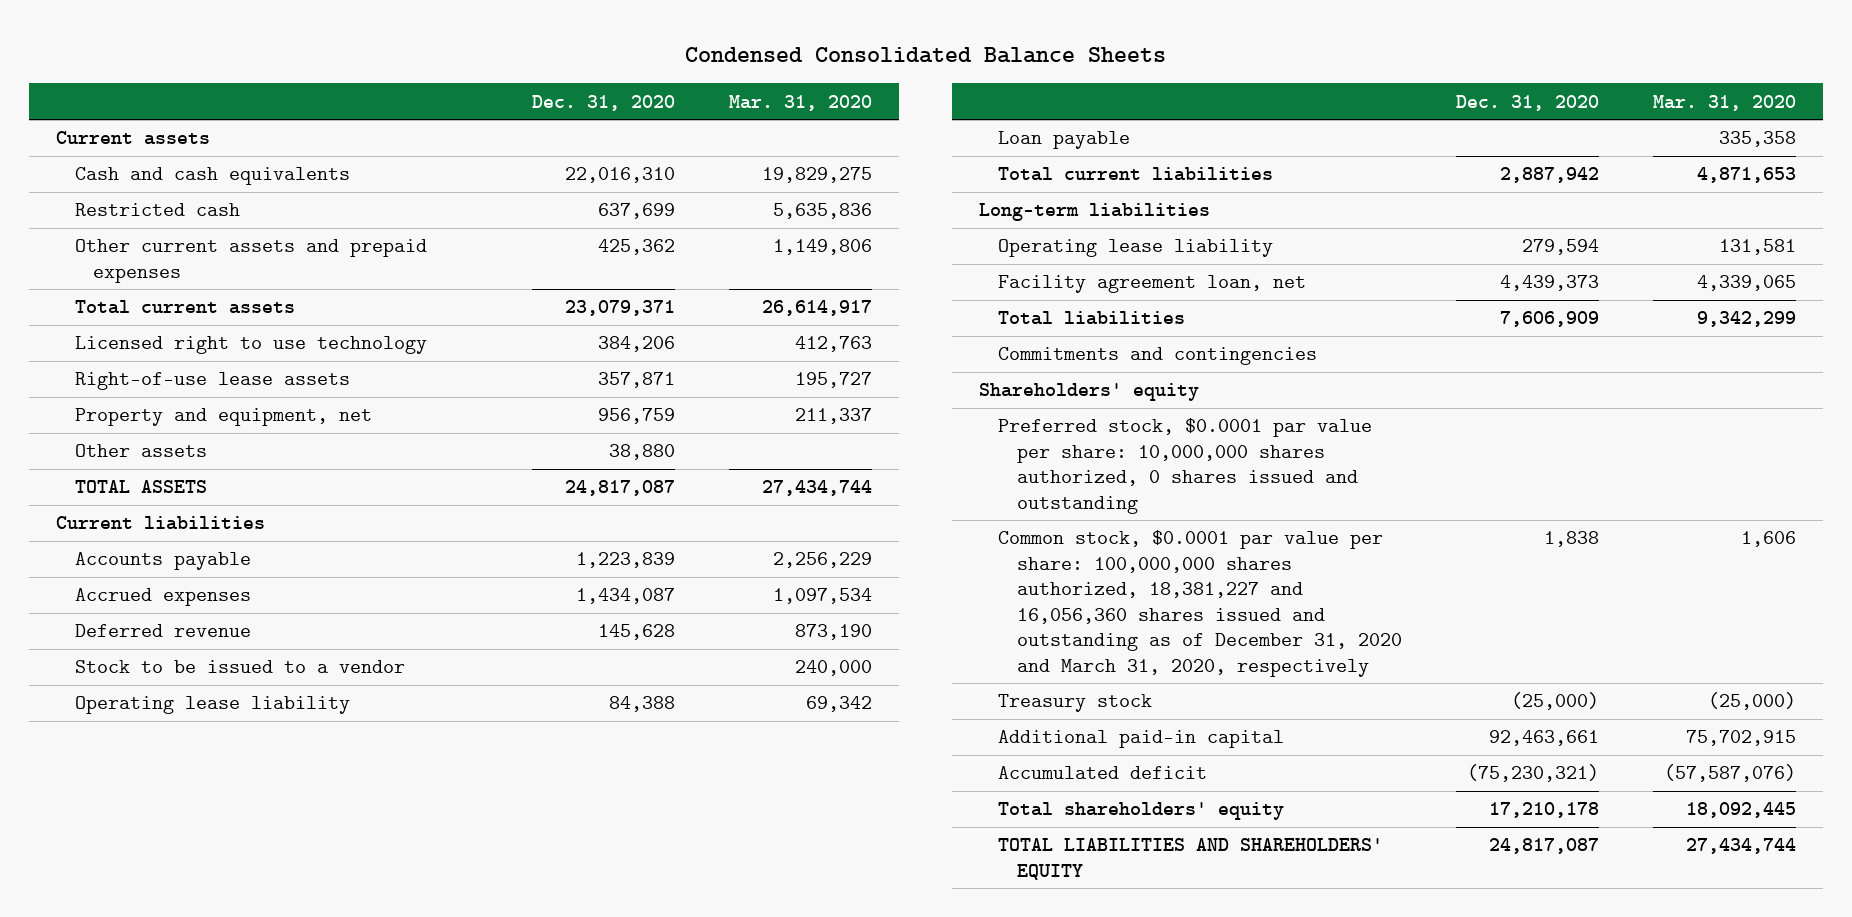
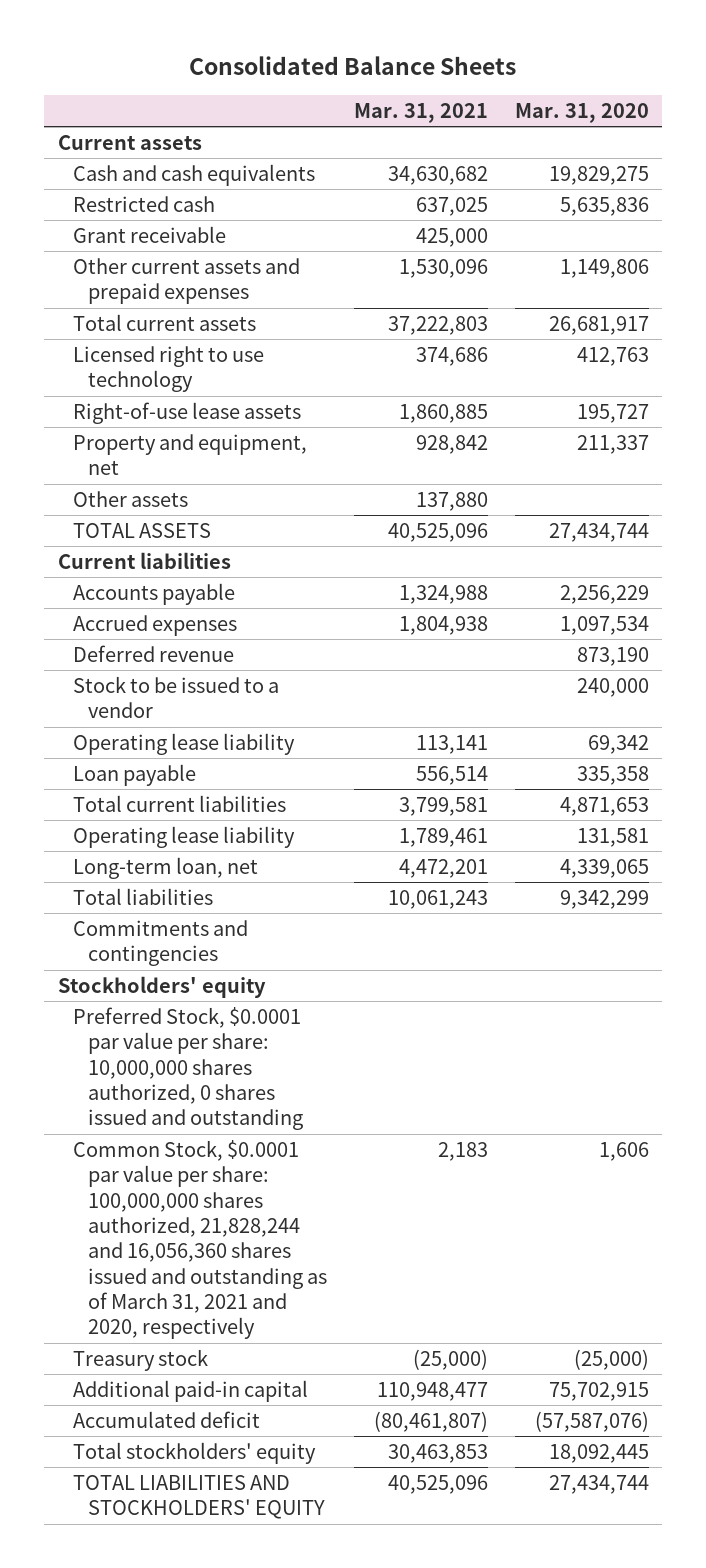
- Condensed Consolidated Balance Sheets
+ Consolidated Balance Sheets
- | Dec. 31, 2020 | Mar. 31, 2020
+ | Mar. 31, 2021 | Mar. 31, 2020
+ Grant receivable | 425,000 |
- Total current assets | 23,079,371 | 26,614,917
+ Total current assets | 37,222,803 | 26,681,917
- Long-term liabilities
- Facility agreement loan, net | 4,439,373 | 4,339,065
+ Long-term loan, net | 4,472,201 | 4,339,065
- Shareholders' equity
- Preferred stock, $0.0001 par value per share: 10,000,000 shares authorized, 0 shares issued and outstanding
- Common stock, $0.0001 par value per share: 100,000,000 shares authorized, 18,381,227 and 16,056,360 shares issued and outstanding as of December 31, 2020 and March 31, 2020, respectively | 1,838 | 1,606
+ Stockholders' equity
+ Preferred Stock, $0.0001 par value per share: 10,000,000 shares authorized, 0 shares issued and outstanding
+ Common Stock, $0.0001 par value per share: 100,000,000 shares authorized, 21,828,244 and 16,056,360 shares issued and outstanding as of March 31, 2021 and 2020, respectively | 2,183 | 1,606
- Total shareholders' equity | 17,210,178 | 18,092,445
- TOTAL LIABILITIES AND SHAREHOLDERS' EQUITY | 24,817,087 | 27,434,744
+ Total stockholders' equity | 30,463,853 | 18,092,445
+ TOTAL LIABILITIES AND STOCKHOLDERS' EQUITY | 40,525,096 | 27,434,744

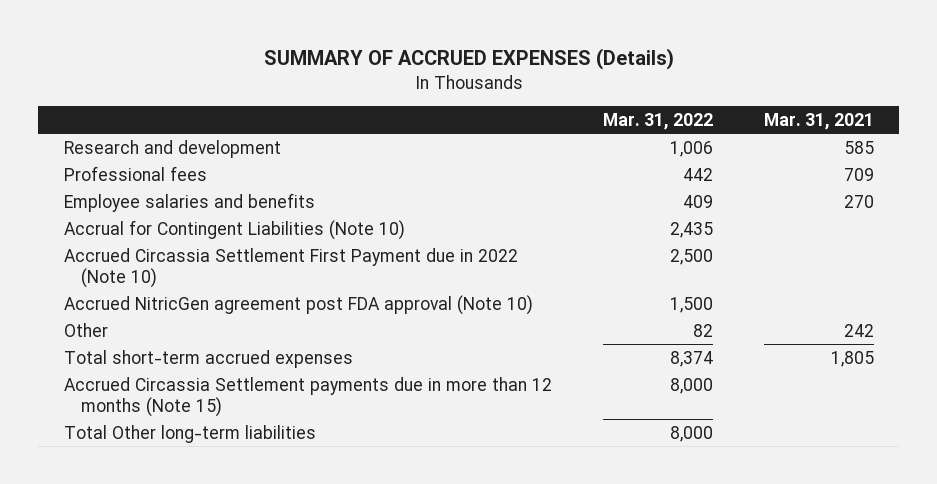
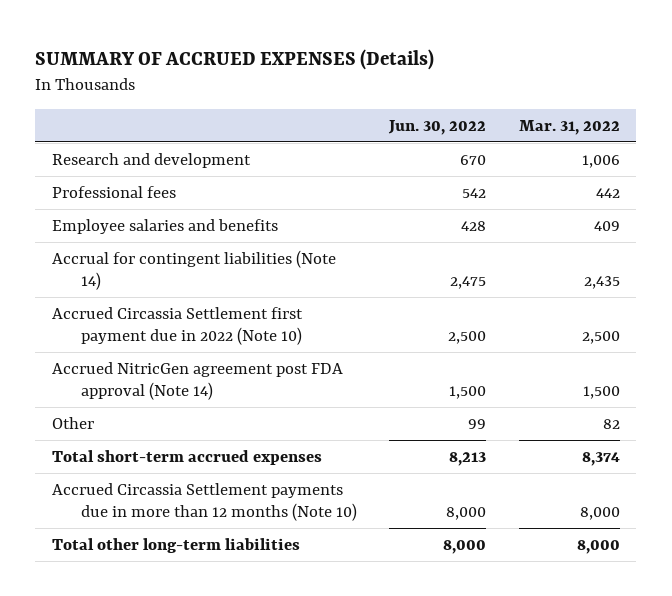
- | Mar. 31, 2022 | Mar. 31, 2021
+ | Jun. 30, 2022 | Mar. 31, 2022
- Accrual for Contingent Liabilities (Note 10) | 2,435 |
- Accrued Circassia Settlement First Payment due in 2022 (Note 10) | 2,500 |
- Accrued NitricGen agreement post FDA approval (Note 10) | 1,500 |
+ Accrual for contingent liabilities (Note 14) | 2,475 | 2,435
+ Accrued Circassia Settlement first payment due in 2022 (Note 10) | 2,500 | 2,500
+ Accrued NitricGen agreement post FDA approval (Note 14) | 1,500 | 1,500
- Accrued Circassia Settlement payments due in more than 12 months (Note 15) | 8,000 |
- Total Other long-term liabilities | 8,000 |
+ Accrued Circassia Settlement payments due in more than 12 months (Note 10) | 8,000 | 8,000
+ Total other long-term liabilities | 8,000 | 8,000

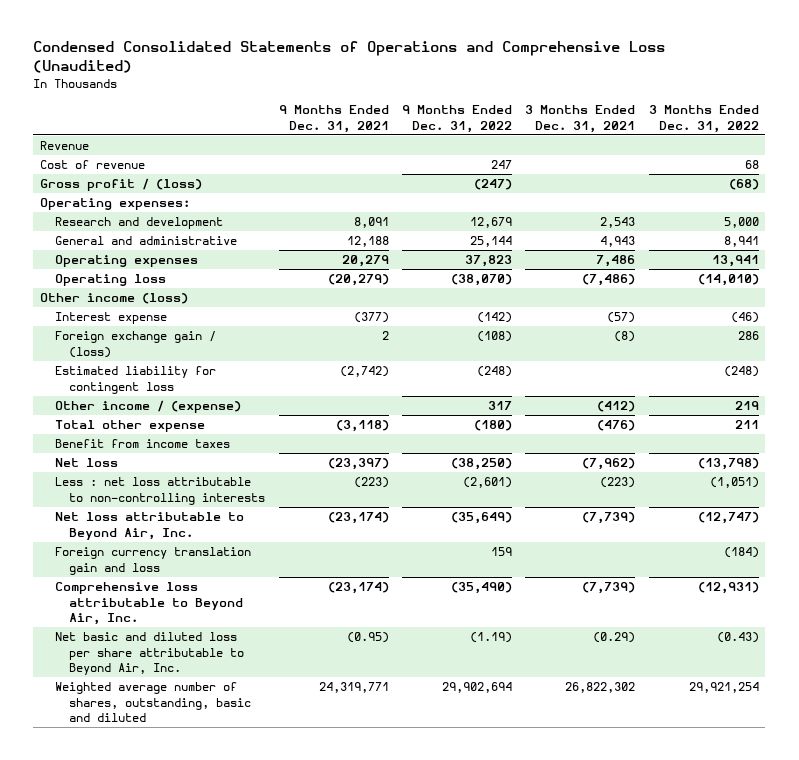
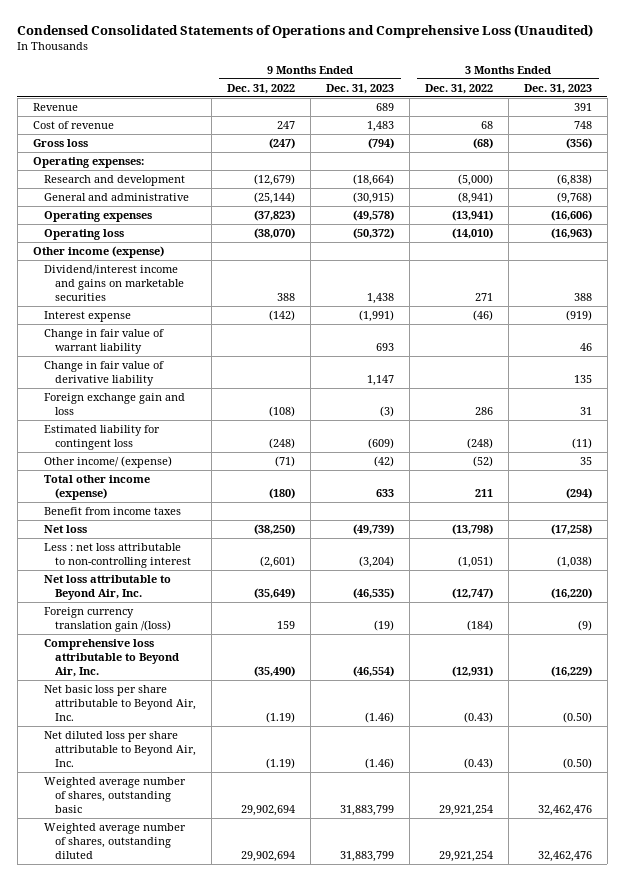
- | 9 Months Ended Dec. 31, 2021 | 9 Months Ended Dec. 31, 2022 | 3 Months Ended Dec. 31, 2021 | 3 Months Ended Dec. 31, 2022
+ | 9 Months Ended Dec. 31, 2022 | 9 Months Ended Dec. 31, 2023 | 3 Months Ended Dec. 31, 2022 | 3 Months Ended Dec. 31, 2023
- Gross profit / (loss) | | (247) | | (68)
+ Gross loss | (247) | (794) | (68) | (356)
- Research and development | 8,091 | 12,679 | 2,543 | 5,000
- General and administrative | 12,188 | 25,144 | 4,943 | 8,941
- Operating expenses | 20,279 | 37,823 | 7,486 | 13,941
+ Research and development | (12,679) | (18,664) | (5,000) | (6,838)
+ General and administrative | (25,144) | (30,915) | (8,941) | (9,768)
+ Operating expenses | (37,823) | (49,578) | (13,941) | (16,606)
- Other income (loss)
+ Other income (expense)
+ Dividend/interest income and gains on marketable securities | 388 | 1,438 | 271 | 388
- Foreign exchange gain / (loss) | 2 | (108) | (8) | 286
+ Change in fair value of warrant liability | | 693 | | 46
+ Change in fair value of derivative liability | | 1,147 | | 135
+ Foreign exchange gain and loss | (108) | (3) | 286 | 31
- Other income / (expense) | | 317 | (412) | 219
- Total other expense | (3,118) | (180) | (476) | 211
+ Other income/ (expense) | (71) | (42) | (52) | 35
+ Total other income (expense) | (180) | 633 | 211 | (294)
- Less : net loss attributable to non-controlling interests | (223) | (2,601) | (223) | (1,051)
+ Less : net loss attributable to non-controlling interest | (2,601) | (3,204) | (1,051) | (1,038)
- Foreign currency translation gain and loss | | 159 | | (184)
+ Foreign currency translation gain /(loss) | 159 | (19) | (184) | (9)
- Net basic and diluted loss per share attributable to Beyond Air, Inc. | (0.95) | (1.19) | (0.29) | (0.43)
- Weighted average number of shares, outstanding, basic and diluted | 24,319,771 | 29,902,694 | 26,822,302 | 29,921,254
+ Net basic loss per share attributable to Beyond Air, Inc. | (1.19) | (1.46) | (0.43) | (0.50)
+ Net diluted loss per share attributable to Beyond Air, Inc. | (1.19) | (1.46) | (0.43) | (0.50)
+ Weighted average number of shares, outstanding basic | 29,902,694 | 31,883,799 | 29,921,254 | 32,462,476
+ Weighted average number of shares, outstanding diluted | 29,902,694 | 31,883,799 | 29,921,254 | 32,462,476

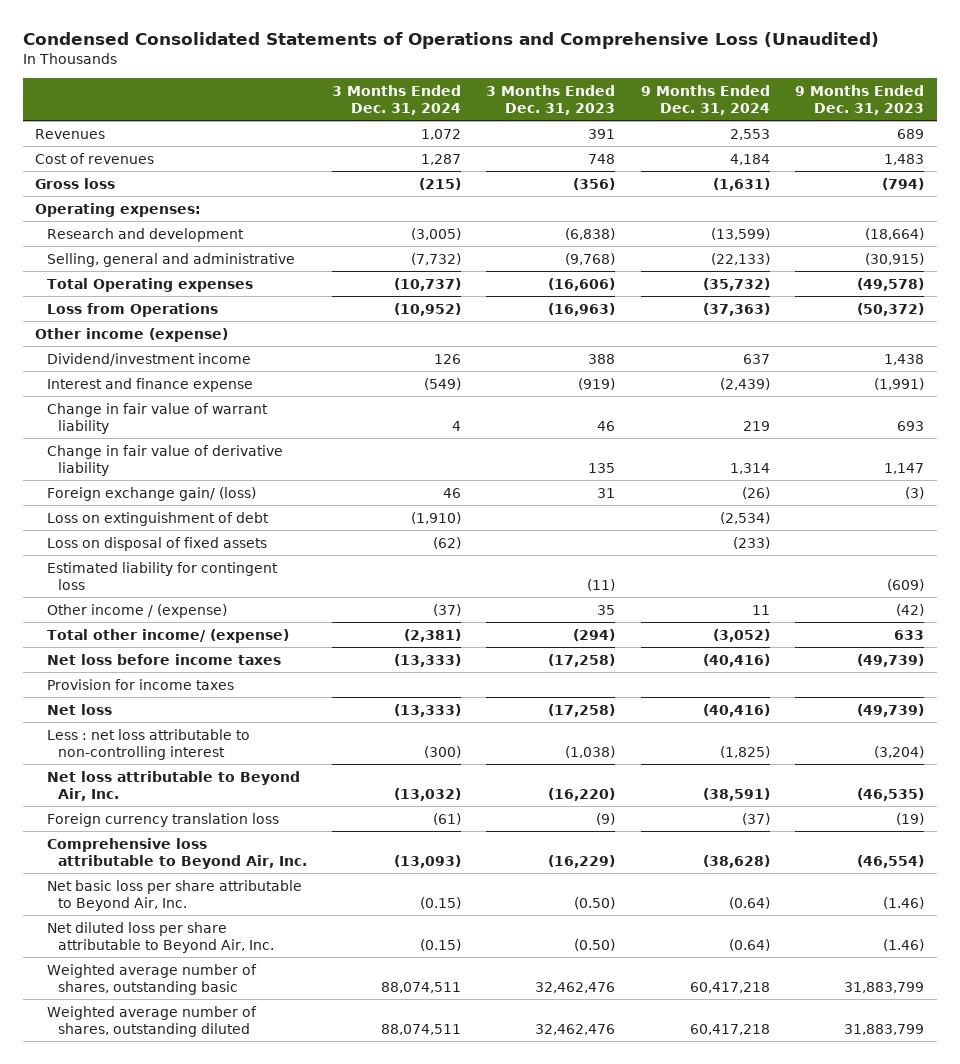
- | 9 Months Ended Dec. 31, 2022 | 9 Months Ended Dec. 31, 2023 | 3 Months Ended Dec. 31, 2022 | 3 Months Ended Dec. 31, 2023
+ | 3 Months Ended Dec. 31, 2024 | 3 Months Ended Dec. 31, 2023 | 9 Months Ended Dec. 31, 2024 | 9 Months Ended Dec. 31, 2023
- Revenue | | 689 | | 391
- Cost of revenue | 247 | 1,483 | 68 | 748
+ Revenues | 1,072 | 391 | 2,553 | 689
+ Cost of revenues | 1,287 | 748 | 4,184 | 1,483
- General and administrative | (25,144) | (30,915) | (8,941) | (9,768)
- Operating expenses | (37,823) | (49,578) | (13,941) | (16,606)
- Operating loss | (38,070) | (50,372) | (14,010) | (16,963)
+ Selling, general and administrative | (7,732) | (9,768) | (22,133) | (30,915)
+ Total Operating expenses | (10,737) | (16,606) | (35,732) | (49,578)
+ Loss from Operations | (10,952) | (16,963) | (37,363) | (50,372)
- Dividend/interest income and gains on marketable securities | 388 | 1,438 | 271 | 388
- Interest expense | (142) | (1,991) | (46) | (919)
+ Dividend/investment income | 126 | 388 | 637 | 1,438
+ Interest and finance expense | (549) | (919) | (2,439) | (1,991)
- Foreign exchange gain and loss | (108) | (3) | 286 | 31
+ Foreign exchange gain/ (loss) | 46 | 31 | (26) | (3)
+ Loss on extinguishment of debt | (1,910) | | (2,534) |
+ Loss on disposal of fixed assets | (62) | | (233) |
- Other income/ (expense) | (71) | (42) | (52) | 35
- Total other income (expense) | (180) | 633 | 211 | (294)
- Benefit from income taxes
+ Other income / (expense) | (37) | 35 | 11 | (42)
+ Total other income/ (expense) | (2,381) | (294) | (3,052) | 633
+ Net loss before income taxes | (13,333) | (17,258) | (40,416) | (49,739)
+ Provision for income taxes
- Foreign currency translation gain /(loss) | 159 | (19) | (184) | (9)
+ Foreign currency translation loss | (61) | (9) | (37) | (19)

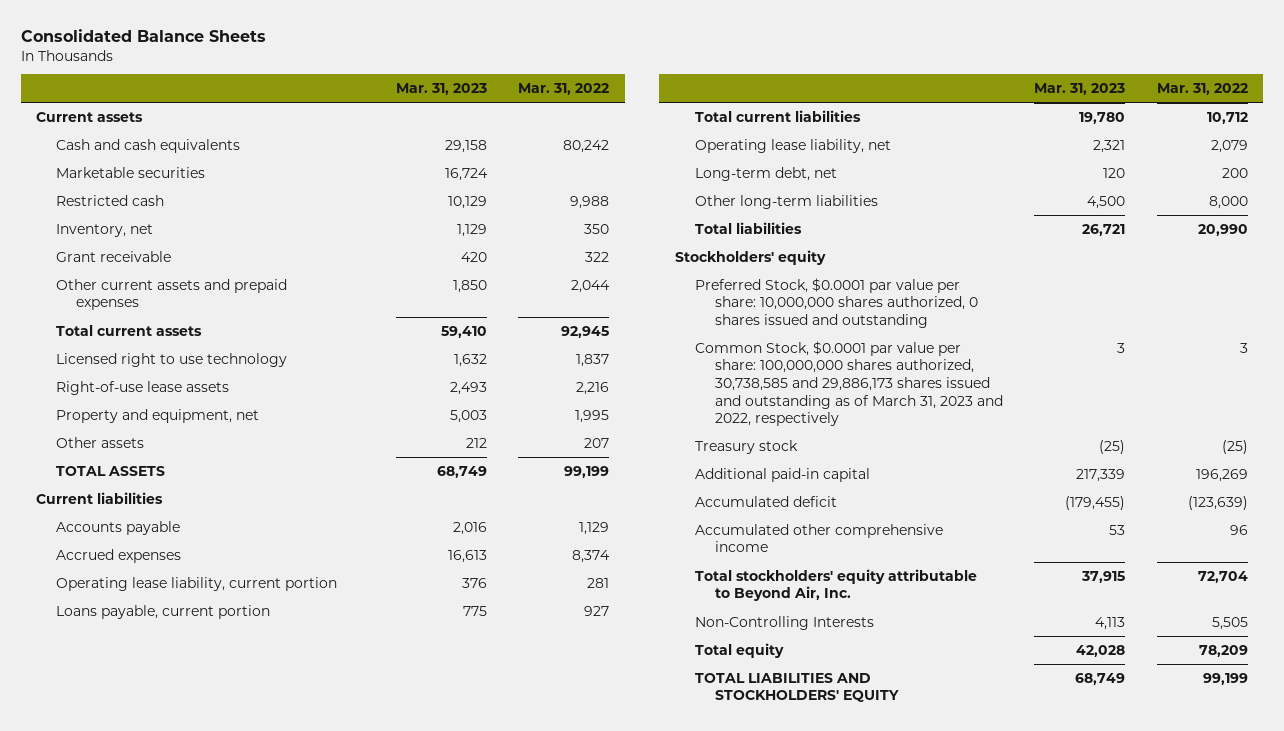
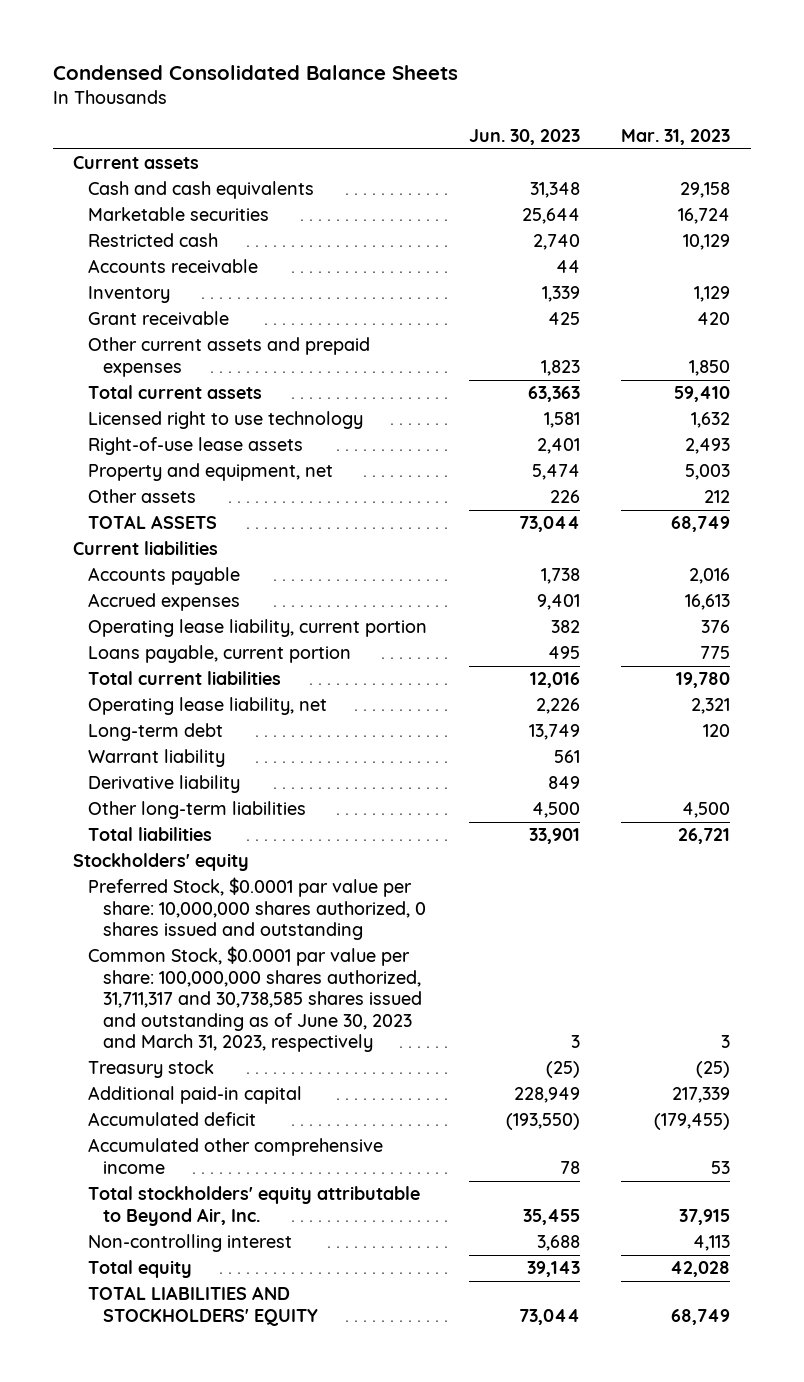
- Consolidated Balance Sheets
+ Condensed Consolidated Balance Sheets
- | Mar. 31, 2023 | Mar. 31, 2022
+ | Jun. 30, 2023 | Mar. 31, 2023
- Inventory, net | 1,129 | 350
+ Accounts receivable | 44 |
+ Inventory | 1,339 | 1,129
- Long-term debt, net | 120 | 200
+ Long-term debt | 13,749 | 120
+ Warrant liability | 561 |
+ Derivative liability | 849 |
- Common Stock, $0.0001 par value per share: 100,000,000 shares authorized, 30,738,585 and 29,886,173 shares issued and outstanding as of March 31, 2023 and 2022, respectively | 3 | 3
+ Common Stock, $0.0001 par value per share: 100,000,000 shares authorized, 31,711,317 and 30,738,585 shares issued and outstanding as of June 30, 2023 and March 31, 2023, respectively | 3 | 3
- Non-Controlling Interests | 4,113 | 5,505
+ Non-controlling interest | 3,688 | 4,113

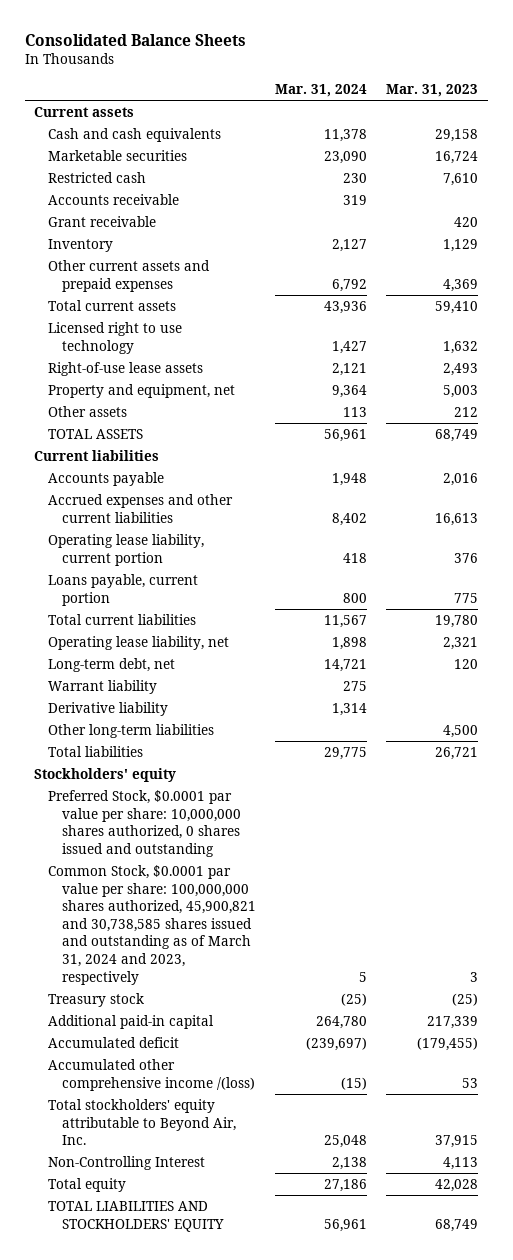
- Condensed Consolidated Balance Sheets
+ Consolidated Balance Sheets
- | Jun. 30, 2023 | Mar. 31, 2023
+ | Mar. 31, 2024 | Mar. 31, 2023
- Restricted cash | 2,740 | 10,129
+ Restricted cash | 230 | 7,610
- Other current assets and prepaid expenses | 1,823 | 1,850
moved down: Inventory | 2,127 | 1,129
+ Other current assets and prepaid expenses | 6,792 | 4,369
- Accrued expenses | 9,401 | 16,613
+ Accrued expenses and other current liabilities | 8,402 | 16,613
- Long-term debt | 13,749 | 120
+ Long-term debt, net | 14,721 | 120
- Common Stock, $0.0001 par value per share: 100,000,000 shares authorized, 31,711,317 and 30,738,585 shares issued and outstanding as of June 30, 2023 and March 31, 2023, respectively | 3 | 3
+ Common Stock, $0.0001 par value per share: 100,000,000 shares authorized, 45,900,821 and 30,738,585 shares issued and outstanding as of March 31, 2024 and 2023, respectively | 5 | 3
- Accumulated other comprehensive income | 78 | 53
+ Accumulated other comprehensive income /(loss) | (15) | 53
- Non-controlling interest | 3,688 | 4,113
+ Non-Controlling Interest | 2,138 | 4,113

